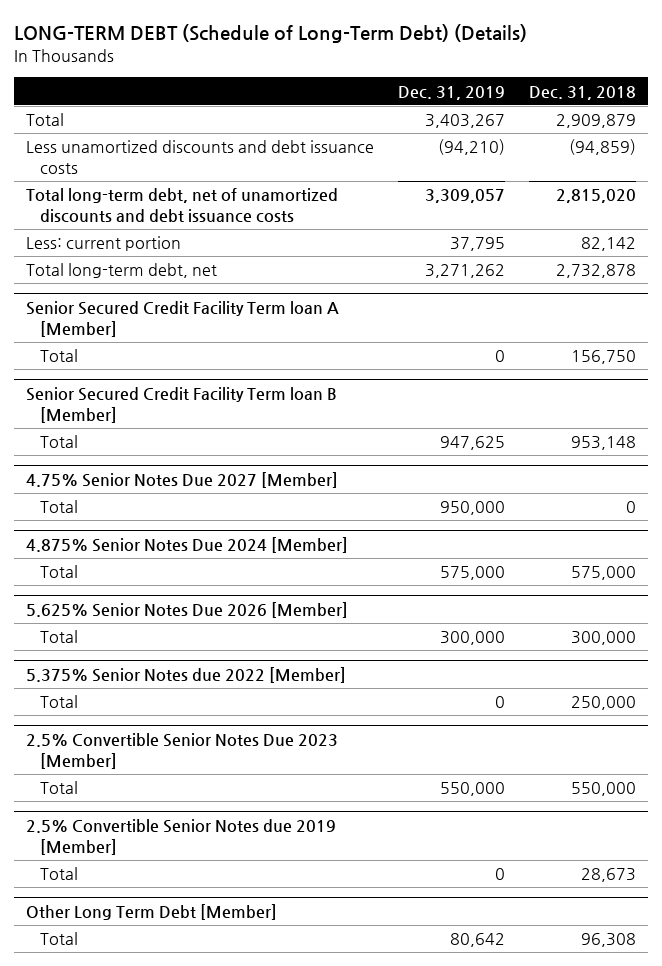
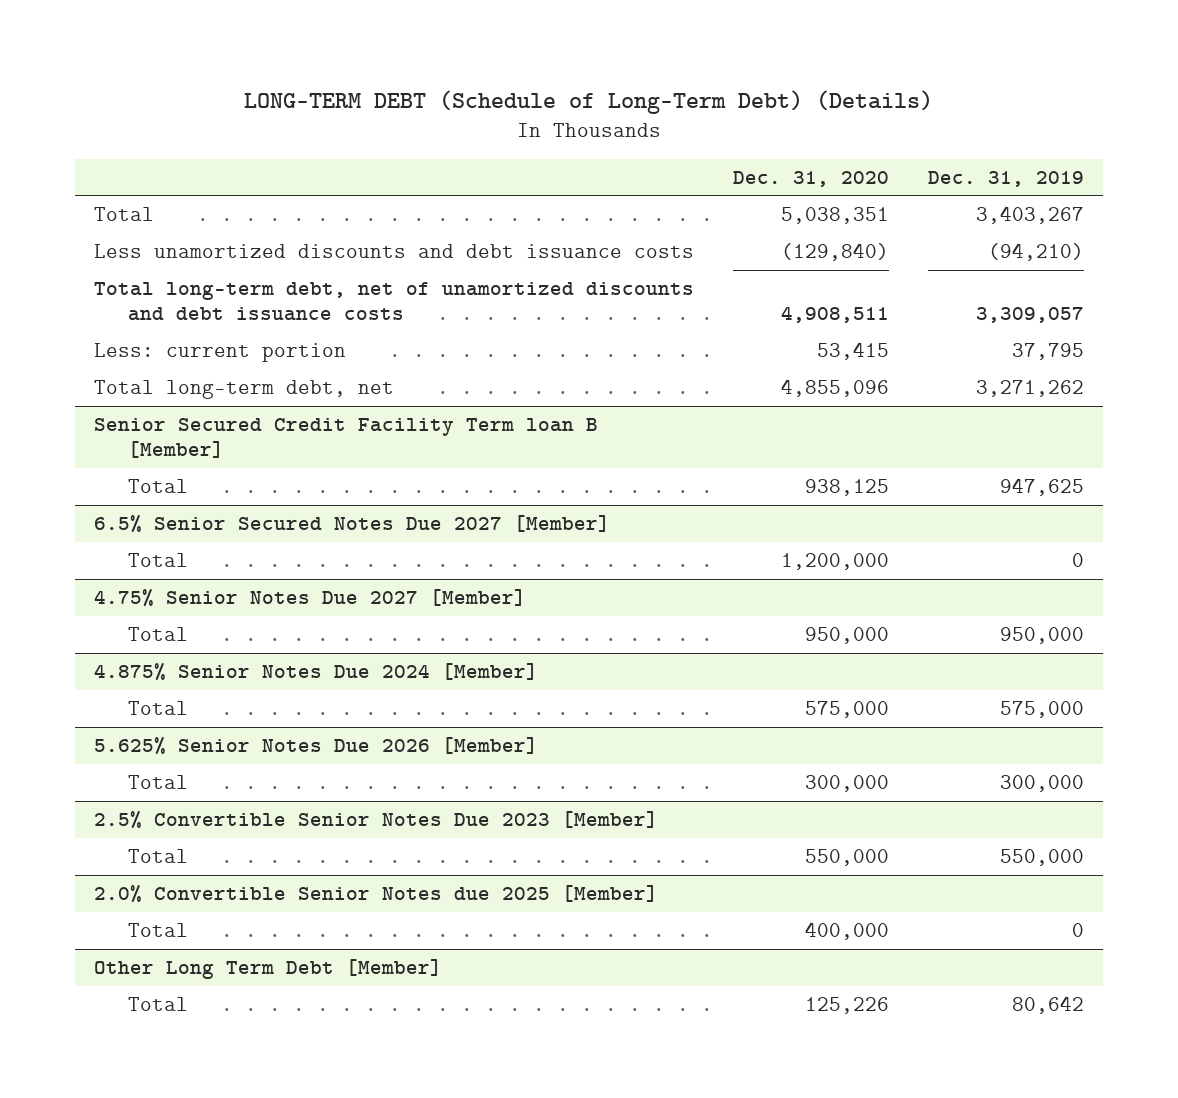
- | Dec. 31, 2019 | Dec. 31, 2018
+ | Dec. 31, 2020 | Dec. 31, 2019
- Senior Secured Credit Facility Term loan A [Member]
- Total | 0 | 156,750
+ 6.5% Senior Secured Notes Due 2027 [Member]
+ Total | 1,200,000 | 0
- 5.375% Senior Notes due 2022 [Member]
- Total | 0 | 250,000
- 2.5% Convertible Senior Notes due 2019 [Member]
+ 2.0% Convertible Senior Notes due 2025 [Member]

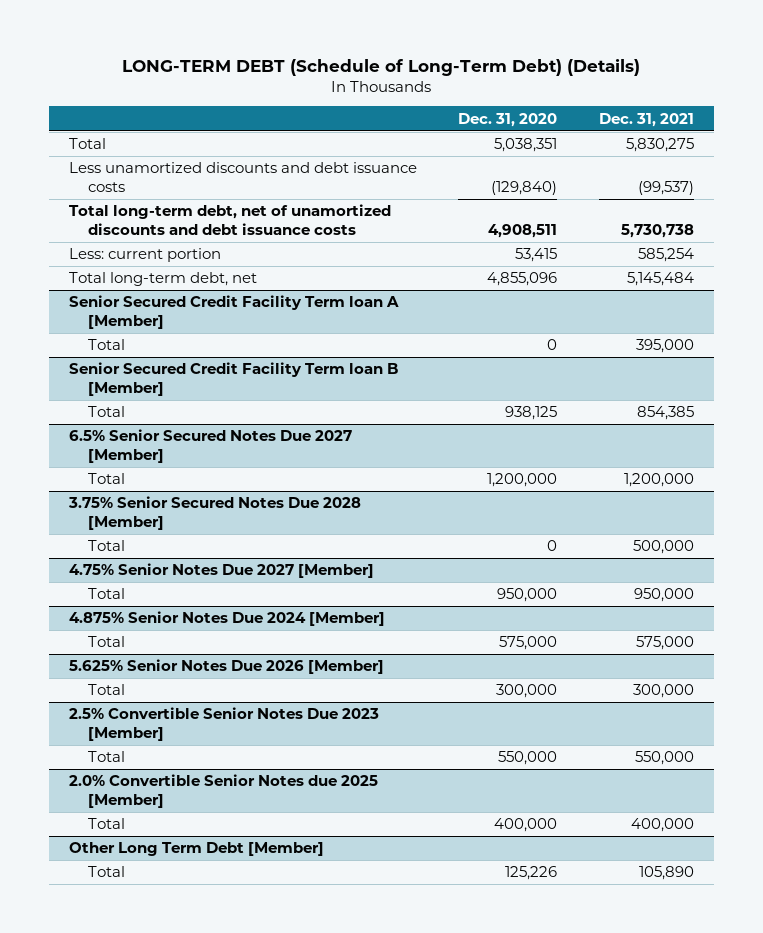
- | Dec. 31, 2020 | Dec. 31, 2019
+ | Dec. 31, 2020 | Dec. 31, 2021
+ Senior Secured Credit Facility Term loan A [Member]
+ Total | 0 | 395,000
+ 3.75% Senior Secured Notes Due 2028 [Member]
+ Total | 0 | 500,000

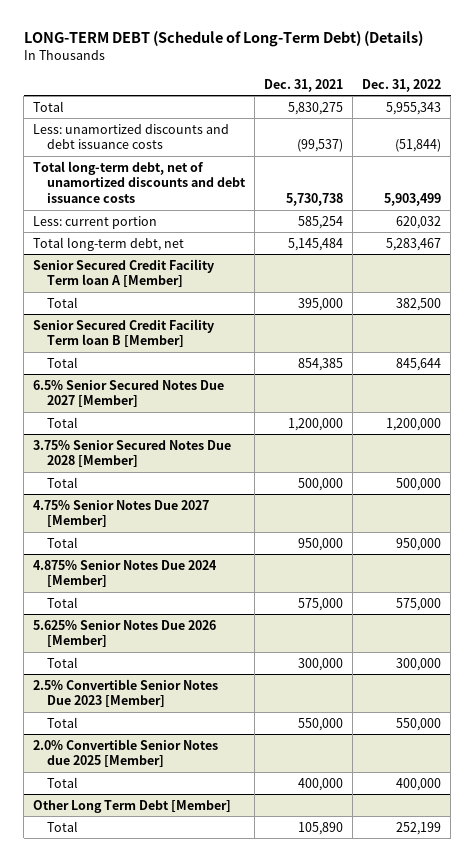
- | Dec. 31, 2020 | Dec. 31, 2021
+ | Dec. 31, 2021 | Dec. 31, 2022
- Less unamortized discounts and debt issuance costs | (129,840) | (99,537)
+ Less: unamortized discounts and debt issuance costs | (99,537) | (51,844)

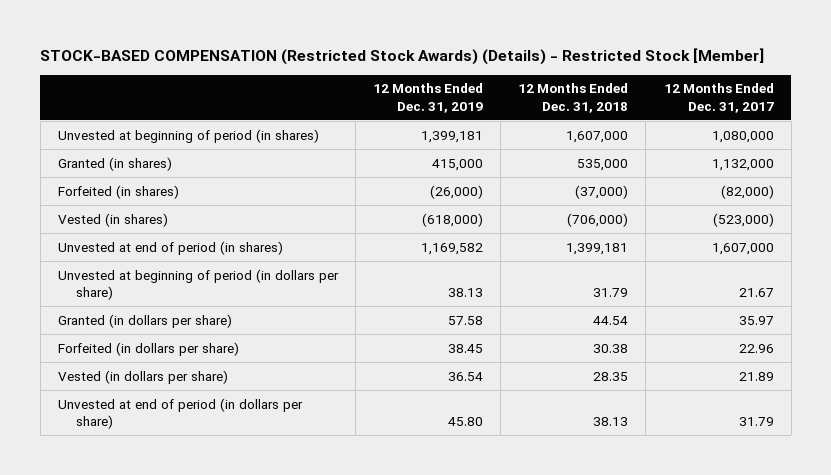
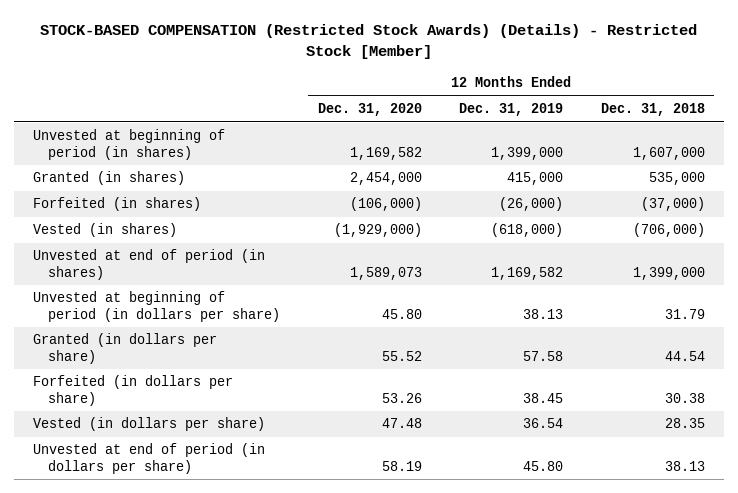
- | 12 Months Ended Dec. 31, 2019 | 12 Months Ended Dec. 31, 2018 | 12 Months Ended Dec. 31, 2017
+ | 12 Months Ended Dec. 31, 2020 | 12 Months Ended Dec. 31, 2019 | 12 Months Ended Dec. 31, 2018
- Unvested at beginning of period (in shares) | 1,399,181 | 1,607,000 | 1,080,000
+ Unvested at beginning of period (in shares) | 1,169,582 | 1,399,000 | 1,607,000
- Unvested at end of period (in shares) | 1,169,582 | 1,399,181 | 1,607,000
+ Unvested at end of period (in shares) | 1,589,073 | 1,169,582 | 1,399,000

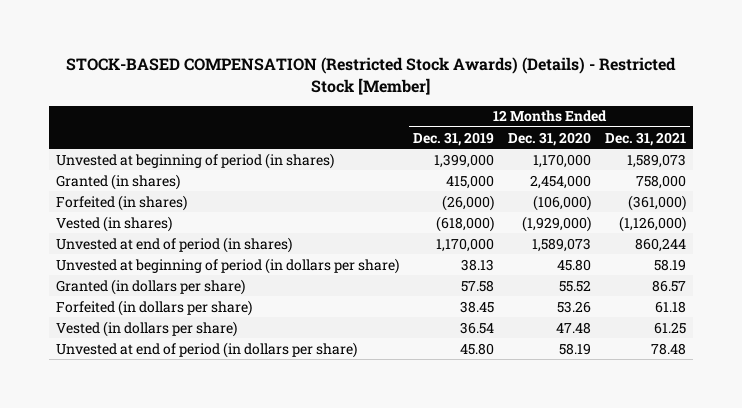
- | 12 Months Ended Dec. 31, 2020 | 12 Months Ended Dec. 31, 2019 | 12 Months Ended Dec. 31, 2018
+ | 12 Months Ended Dec. 31, 2019 | 12 Months Ended Dec. 31, 2020 | 12 Months Ended Dec. 31, 2021
- Unvested at beginning of period (in shares) | 1,169,582 | 1,399,000 | 1,607,000
+ Unvested at beginning of period (in shares) | 1,399,000 | 1,170,000 | 1,589,073
- Unvested at end of period (in shares) | 1,589,073 | 1,169,582 | 1,399,000
+ Unvested at end of period (in shares) | 1,170,000 | 1,589,073 | 860,244

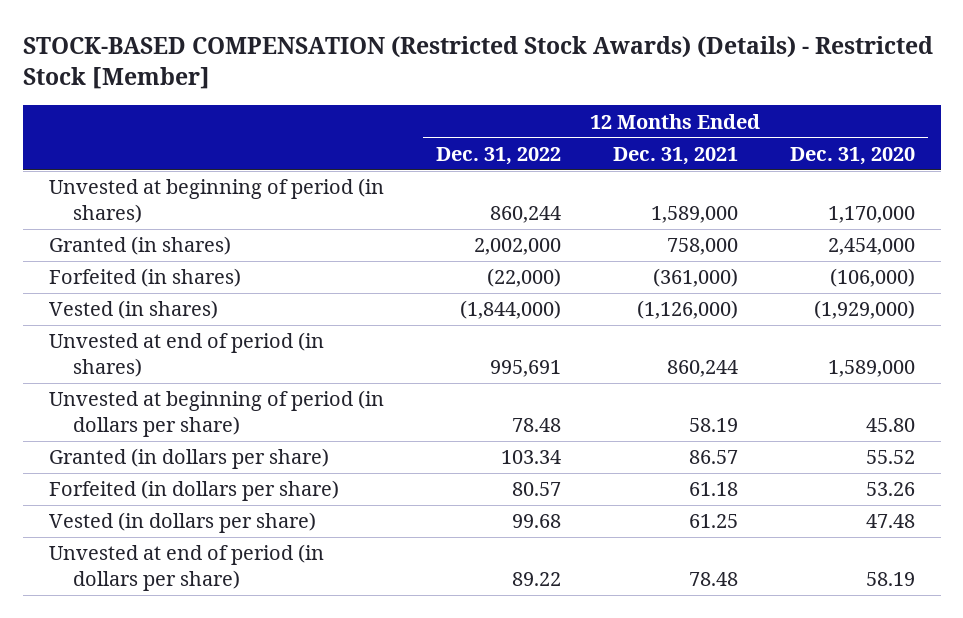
- | 12 Months Ended Dec. 31, 2019 | 12 Months Ended Dec. 31, 2020 | 12 Months Ended Dec. 31, 2021
+ | 12 Months Ended Dec. 31, 2022 | 12 Months Ended Dec. 31, 2021 | 12 Months Ended Dec. 31, 2020
- Unvested at beginning of period (in shares) | 1,399,000 | 1,170,000 | 1,589,073
+ Unvested at beginning of period (in shares) | 860,244 | 1,589,000 | 1,170,000
- Unvested at end of period (in shares) | 1,170,000 | 1,589,073 | 860,244
+ Unvested at end of period (in shares) | 995,691 | 860,244 | 1,589,000

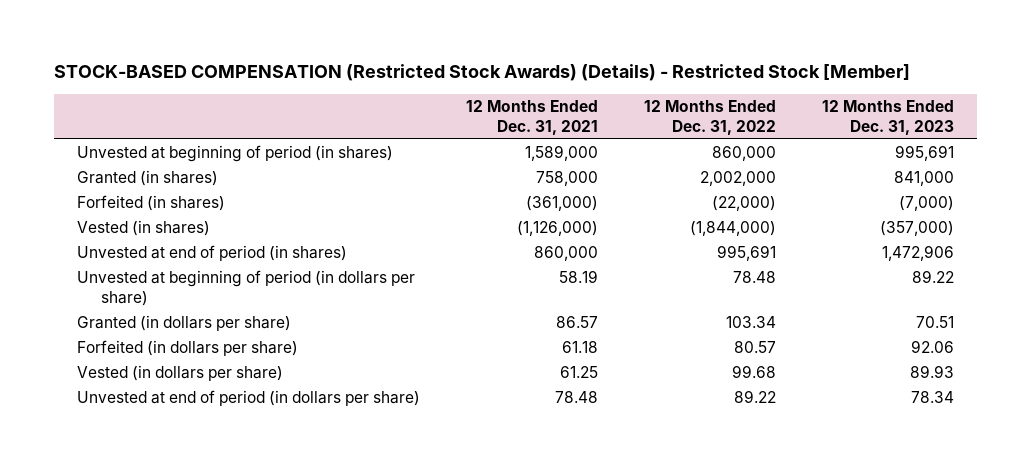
- | 12 Months Ended Dec. 31, 2022 | 12 Months Ended Dec. 31, 2021 | 12 Months Ended Dec. 31, 2020
+ | 12 Months Ended Dec. 31, 2021 | 12 Months Ended Dec. 31, 2022 | 12 Months Ended Dec. 31, 2023
- Unvested at beginning of period (in shares) | 860,244 | 1,589,000 | 1,170,000
+ Unvested at beginning of period (in shares) | 1,589,000 | 860,000 | 995,691
- Unvested at end of period (in shares) | 995,691 | 860,244 | 1,589,000
+ Unvested at end of period (in shares) | 860,000 | 995,691 | 1,472,906

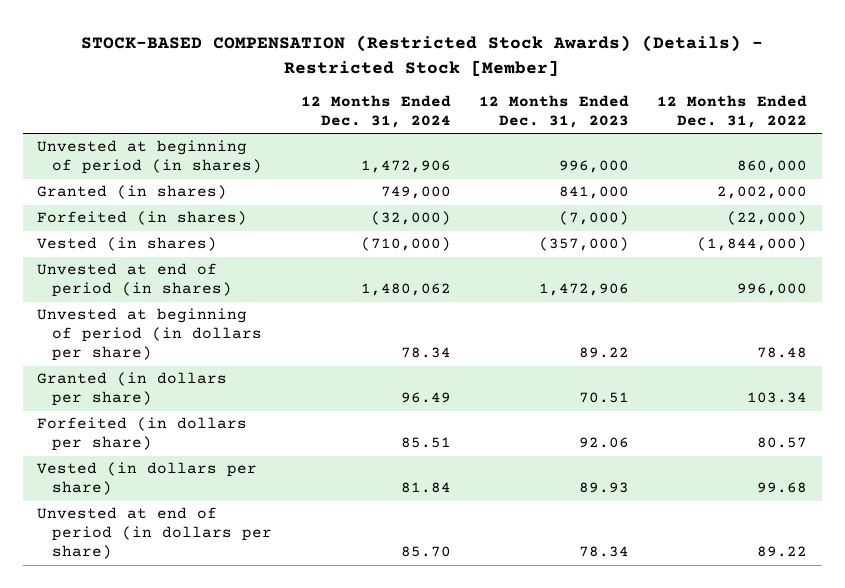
- | 12 Months Ended Dec. 31, 2021 | 12 Months Ended Dec. 31, 2022 | 12 Months Ended Dec. 31, 2023
+ | 12 Months Ended Dec. 31, 2024 | 12 Months Ended Dec. 31, 2023 | 12 Months Ended Dec. 31, 2022
- Unvested at beginning of period (in shares) | 1,589,000 | 860,000 | 995,691
+ Unvested at beginning of period (in shares) | 1,472,906 | 996,000 | 860,000
- Unvested at end of period (in shares) | 860,000 | 995,691 | 1,472,906
+ Unvested at end of period (in shares) | 1,480,062 | 1,472,906 | 996,000

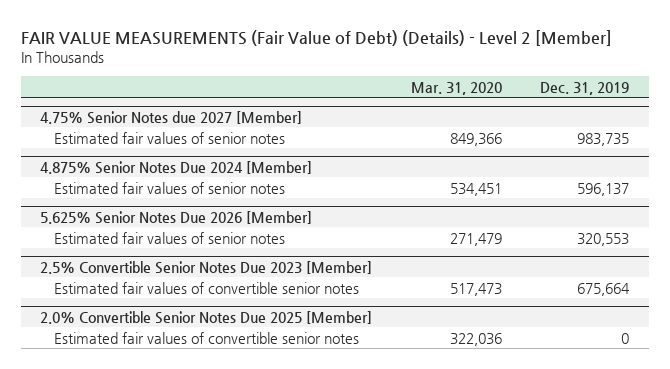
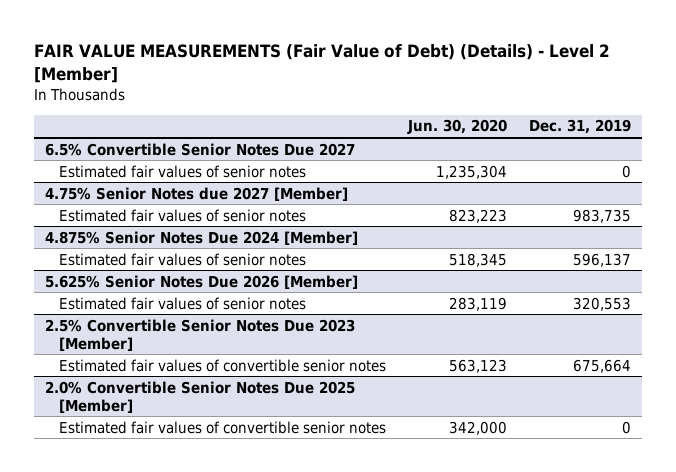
- | Mar. 31, 2020 | Dec. 31, 2019
+ | Jun. 30, 2020 | Dec. 31, 2019
+ 6.5% Convertible Senior Notes Due 2027
+ Estimated fair values of senior notes | 1,235,304 | 0

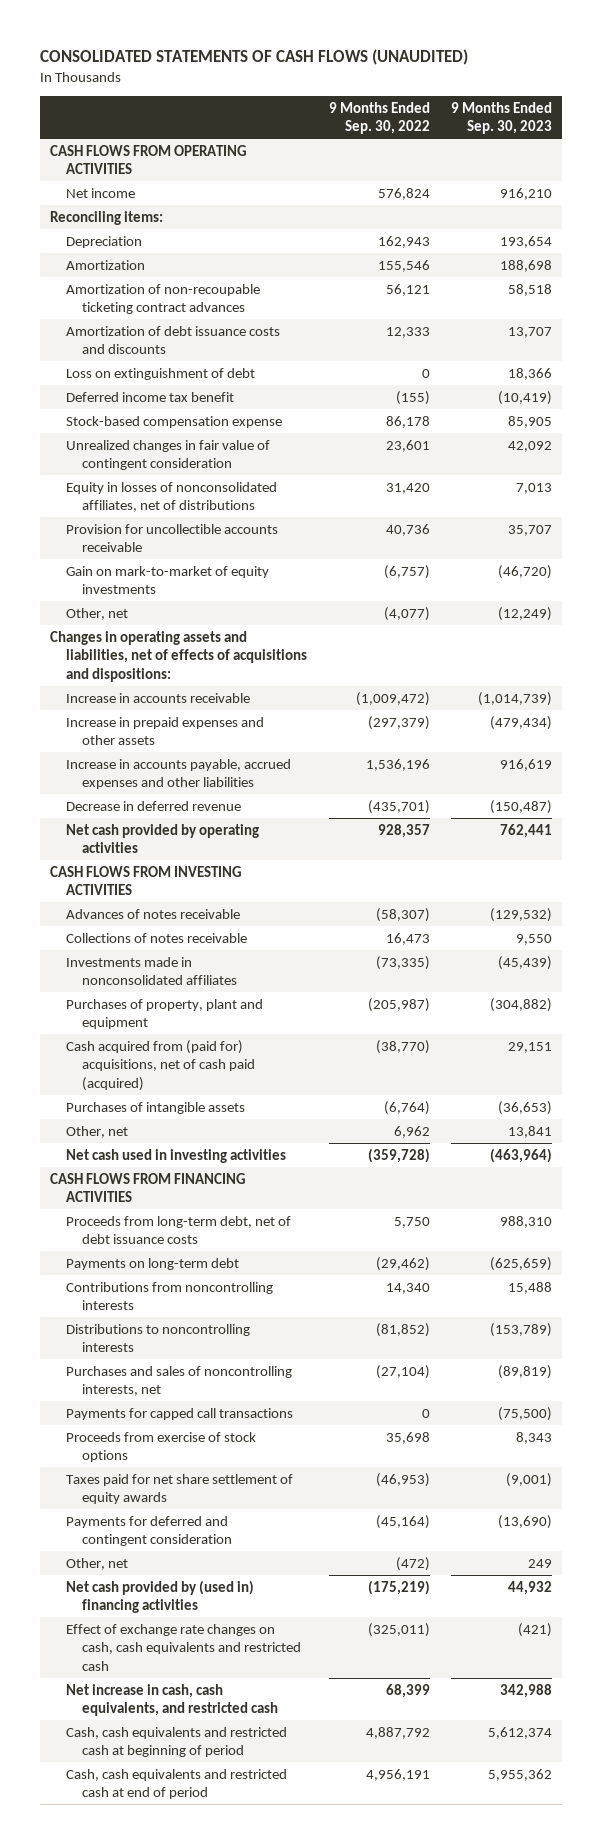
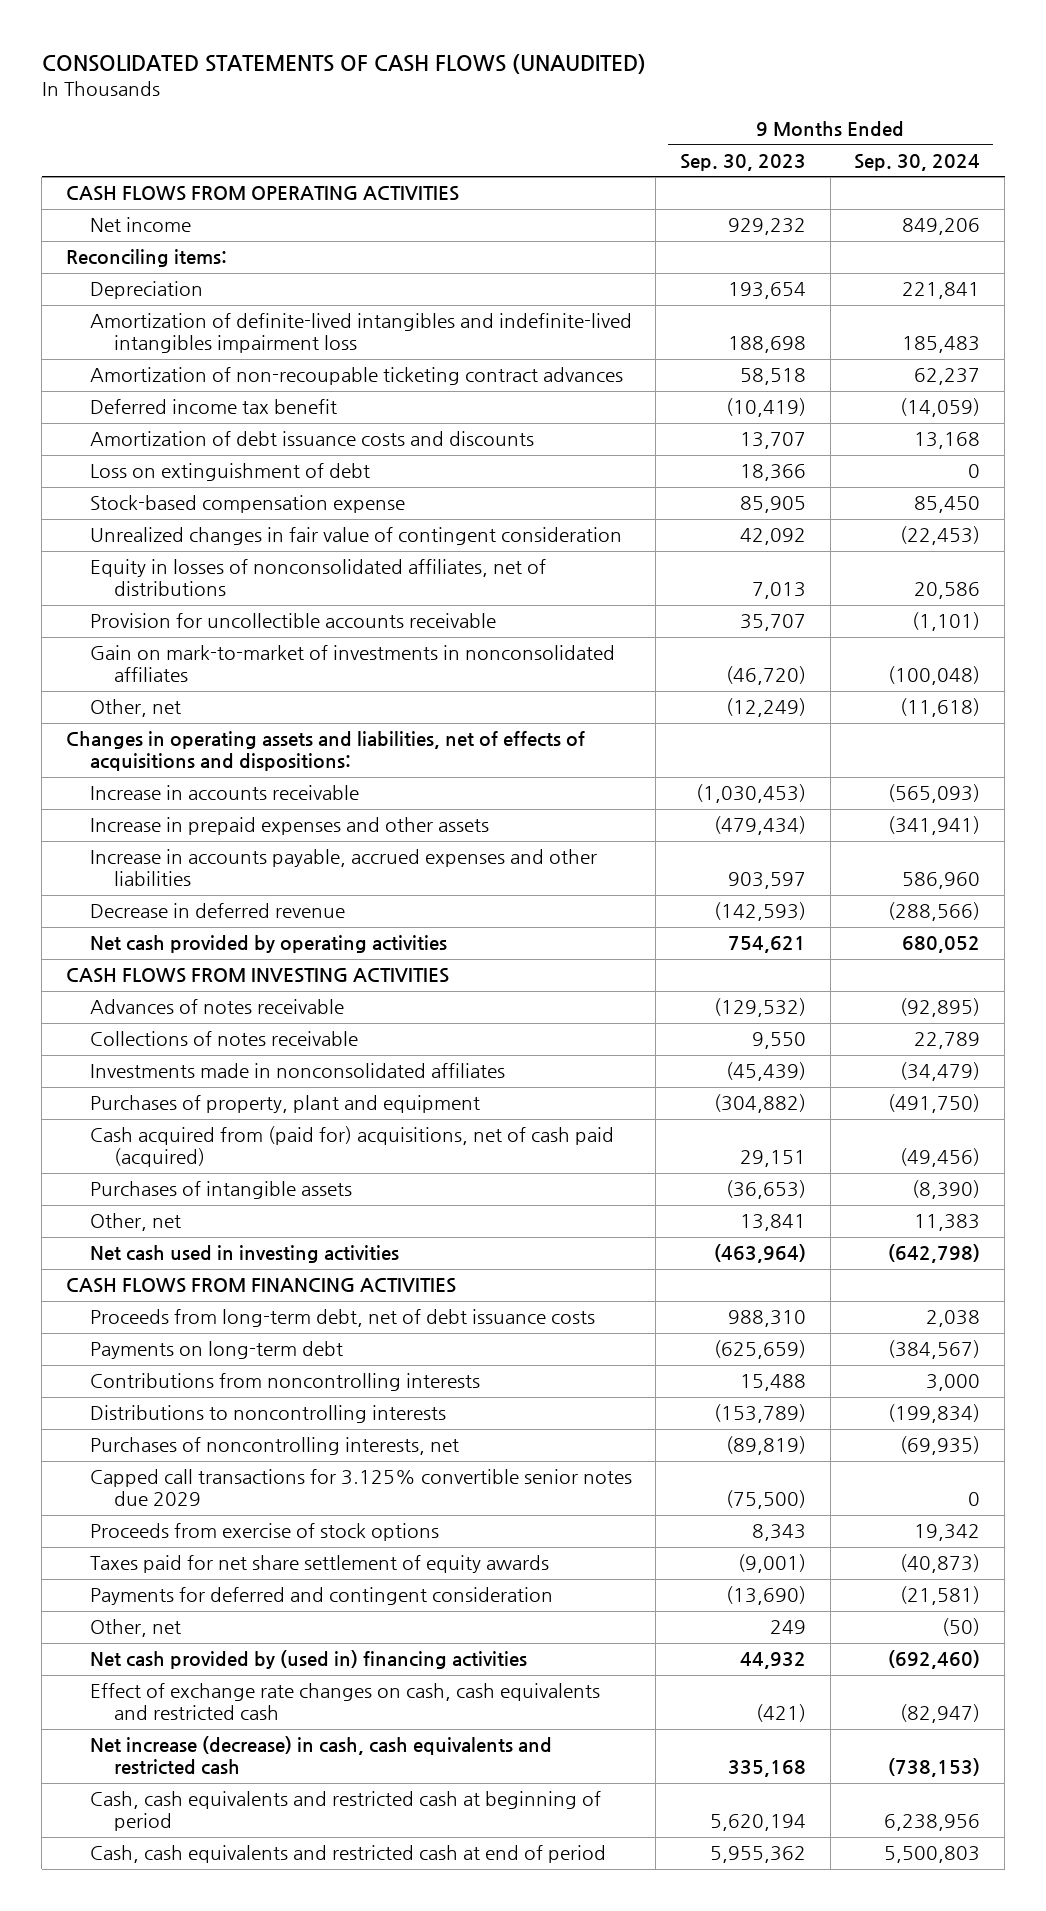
- | 9 Months Ended Sep. 30, 2022 | 9 Months Ended Sep. 30, 2023
+ | 9 Months Ended Sep. 30, 2023 | 9 Months Ended Sep. 30, 2024
- Net income | 576,824 | 916,210
+ Net income | 929,232 | 849,206
- Amortization | 155,546 | 188,698
+ Amortization of definite-lived intangibles and indefinite-lived intangibles impairment loss | 188,698 | 185,483
moved up: Deferred income tax benefit | (10,419) | (14,059)
- Gain on mark-to-market of equity investments | (6,757) | (46,720)
+ Gain on mark-to-market of investments in nonconsolidated affiliates | (46,720) | (100,048)
- Increase in accounts receivable | (1,009,472) | (1,014,739)
+ Increase in accounts receivable | (1,030,453) | (565,093)
- Increase in accounts payable, accrued expenses and other liabilities | 1,536,196 | 916,619
- Decrease in deferred revenue | (435,701) | (150,487)
- Net cash provided by operating activities | 928,357 | 762,441
+ Increase in accounts payable, accrued expenses and other liabilities | 903,597 | 586,960
+ Decrease in deferred revenue | (142,593) | (288,566)
+ Net cash provided by operating activities | 754,621 | 680,052
- Purchases and sales of noncontrolling interests, net | (27,104) | (89,819)
- Payments for capped call transactions | 0 | (75,500)
+ Purchases of noncontrolling interests, net | (89,819) | (69,935)
+ Capped call transactions for 3.125% convertible senior notes due 2029 | (75,500) | 0
- Net increase in cash, cash equivalents, and restricted cash | 68,399 | 342,988
- Cash, cash equivalents and restricted cash at beginning of period | 4,887,792 | 5,612,374
+ Net increase (decrease) in cash, cash equivalents and restricted cash | 335,168 | (738,153)
+ Cash, cash equivalents and restricted cash at beginning of period | 5,620,194 | 6,238,956

